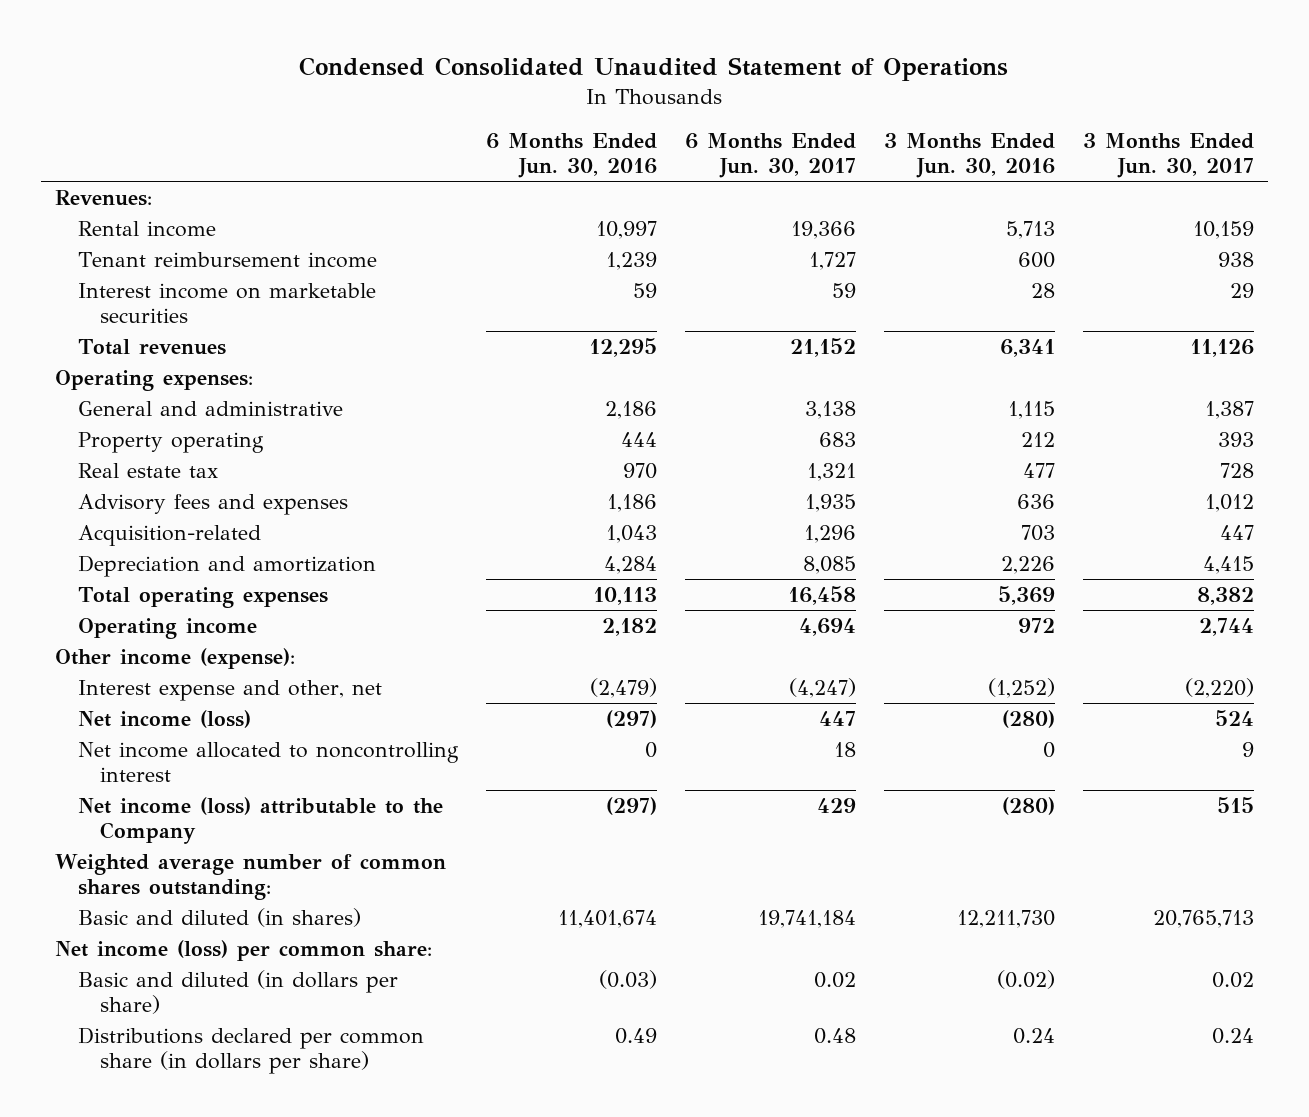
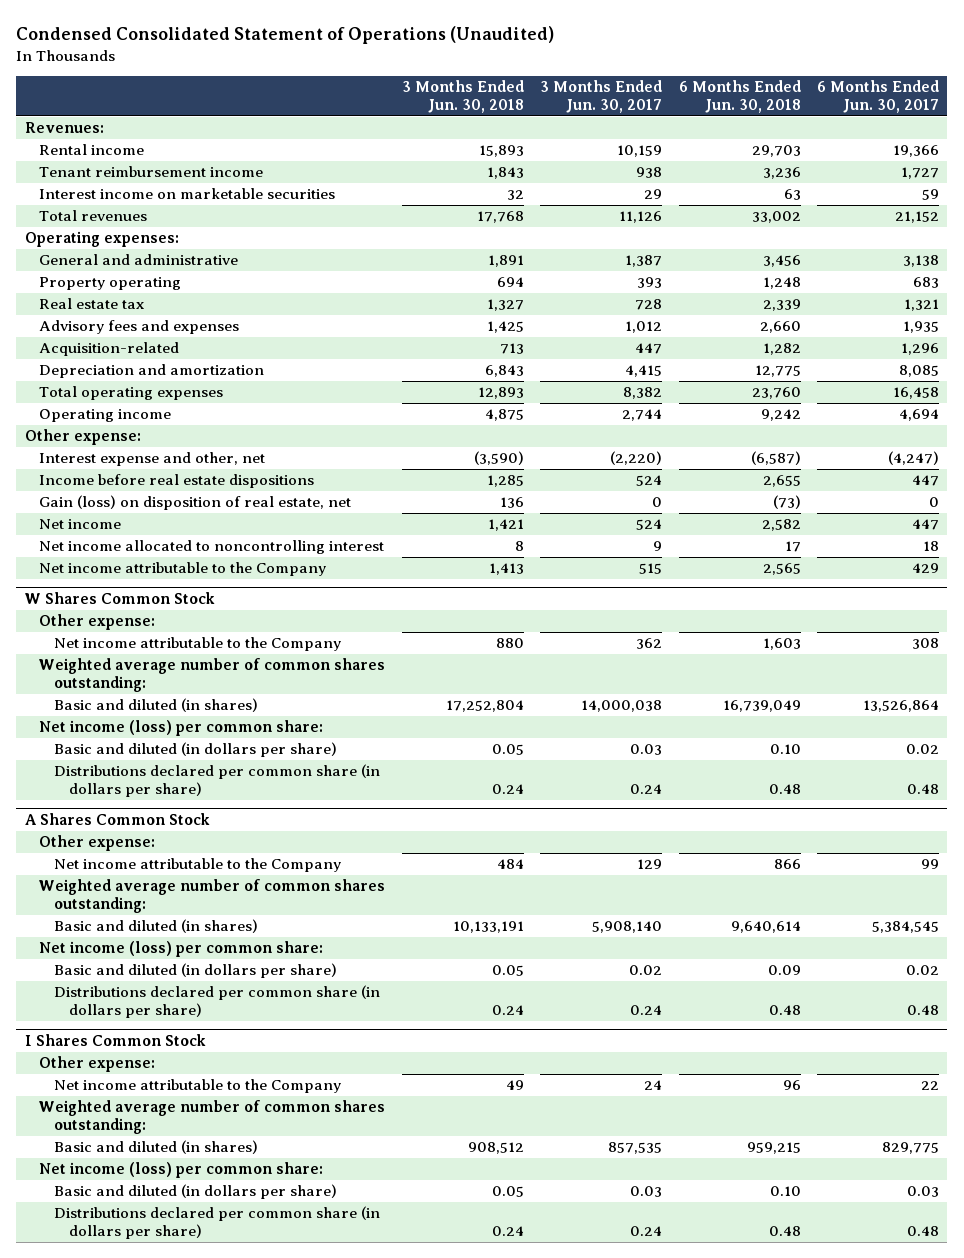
- Condensed Consolidated Unaudited Statement of Operations
+ Condensed Consolidated Statement of Operations (Unaudited)
- | 6 Months Ended Jun. 30, 2016 | 6 Months Ended Jun. 30, 2017 | 3 Months Ended Jun. 30, 2016 | 3 Months Ended Jun. 30, 2017
+ | 3 Months Ended Jun. 30, 2018 | 3 Months Ended Jun. 30, 2017 | 6 Months Ended Jun. 30, 2018 | 6 Months Ended Jun. 30, 2017
- Other income (expense):
+ Other expense:
- Net income (loss) | (297) | 447 | (280) | 524
+ Income before real estate dispositions | 1,285 | 524 | 2,655 | 447
+ Gain (loss) on disposition of real estate, net | 136 | 0 | (73) | 0
+ Net income | 1,421 | 524 | 2,582 | 447
- Net income (loss) attributable to the Company | (297) | 429 | (280) | 515
+ Net income attributable to the Company | 1,413 | 515 | 2,565 | 429
+ W Shares Common Stock
+ Other expense:
+ Net income attributable to the Company | 880 | 362 | 1,603 | 308
- Basic and diluted (in shares) | 11,401,674 | 19,741,184 | 12,211,730 | 20,765,713
+ Basic and diluted (in shares) | 17,252,804 | 14,000,038 | 16,739,049 | 13,526,864
+ Basic and diluted (in dollars per share) | 0.05 | 0.03 | 0.10 | 0.02
+ Distributions declared per common share (in dollars per share) | 0.24 | 0.24 | 0.48 | 0.48
+ A Shares Common Stock
+ Other expense:
+ Net income attributable to the Company | 484 | 129 | 866 | 99
+ Weighted average number of common shares outstanding:
+ Basic and diluted (in shares) | 10,133,191 | 5,908,140 | 9,640,614 | 5,384,545
+ Net income (loss) per common share:
+ I Shares Common Stock
+ Other expense:
+ Net income attributable to the Company | 49 | 24 | 96 | 22
+ Weighted average number of common shares outstanding:
+ Basic and diluted (in shares) | 908,512 | 857,535 | 959,215 | 829,775
+ Net income (loss) per common share:
+ Basic and diluted (in dollars per share) | 0.05 | 0.03 | 0.10 | 0.03
+ Distributions declared per common share (in dollars per share) | 0.24 | 0.24 | 0.48 | 0.48

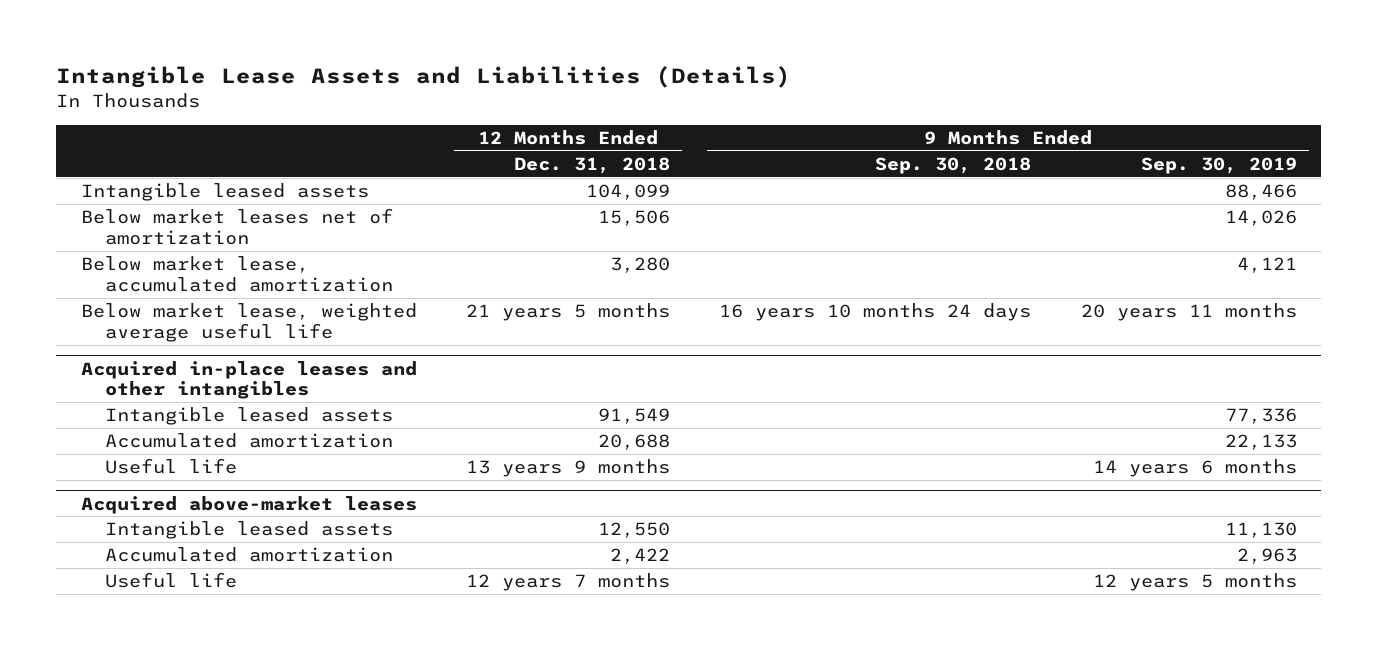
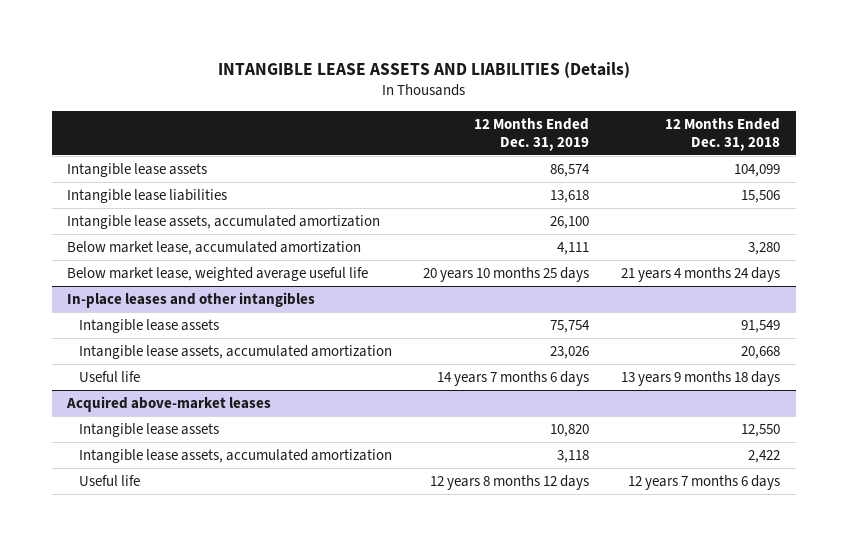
- Intangible Lease Assets and Liabilities (Details)
+ INTANGIBLE LEASE ASSETS AND LIABILITIES (Details)
- | 12 Months Ended Dec. 31, 2018 | 9 Months Ended Sep. 30, 2018 | 9 Months Ended Sep. 30, 2019
+ | 12 Months Ended Dec. 31, 2019 | 12 Months Ended Dec. 31, 2018
- Intangible leased assets | 104,099 | | 88,466
- Below market leases net of amortization | 15,506 | | 14,026
+ Intangible lease assets | 86,574 | 104,099
+ Intangible lease liabilities | 13,618 | 15,506
+ Intangible lease assets, accumulated amortization | 26,100 |
- Below market lease, weighted average useful life | 21 years 5 months | 16 years 10 months 24 days | 20 years 11 months
- Acquired in-place leases and other intangibles
- Intangible leased assets | 91,549 | | 77,336
- Accumulated amortization | 20,688 | | 22,133
- Useful life | 13 years 9 months | | 14 years 6 months
+ Below market lease, weighted average useful life | 20 years 10 months 25 days | 21 years 4 months 24 days
+ In-place leases and other intangibles
+ Intangible lease assets | 75,754 | 91,549
+ Intangible lease assets, accumulated amortization | 23,026 | 20,668
+ Useful life | 14 years 7 months 6 days | 13 years 9 months 18 days
@ Acquired above-market leases
- Intangible leased assets | 12,550 | | 11,130
- Accumulated amortization | 2,422 | | 2,963
- Useful life | 12 years 7 months | | 12 years 5 months
+ Intangible lease assets | 10,820 | 12,550
+ Intangible lease assets, accumulated amortization | 3,118 | 2,422
+ Useful life | 12 years 8 months 12 days | 12 years 7 months 6 days

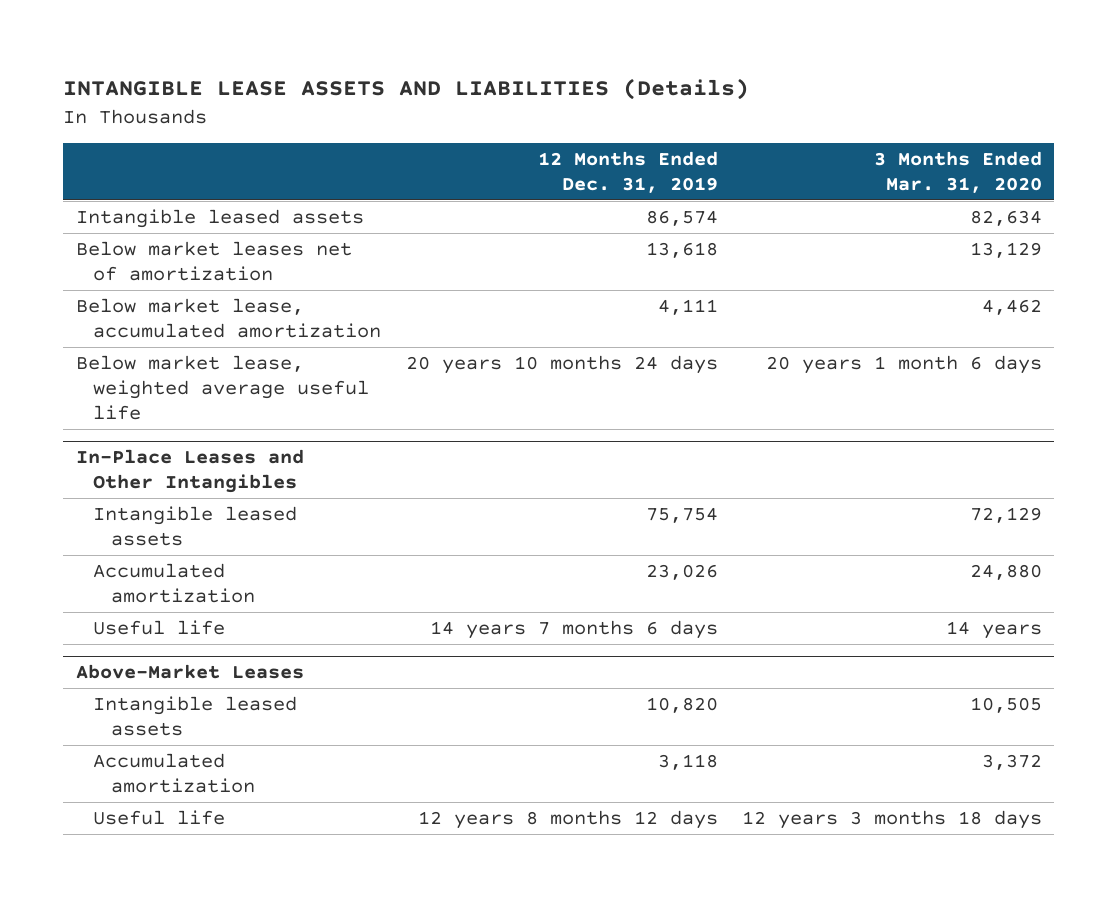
- | 12 Months Ended Dec. 31, 2019 | 12 Months Ended Dec. 31, 2018
+ | 12 Months Ended Dec. 31, 2019 | 3 Months Ended Mar. 31, 2020
- Intangible lease assets | 86,574 | 104,099
- Intangible lease liabilities | 13,618 | 15,506
- Intangible lease assets, accumulated amortization | 26,100 |
+ Intangible leased assets | 86,574 | 82,634
+ Below market leases net of amortization | 13,618 | 13,129
- Below market lease, weighted average useful life | 20 years 10 months 25 days | 21 years 4 months 24 days
- In-place leases and other intangibles
- Intangible lease assets | 75,754 | 91,549
- Intangible lease assets, accumulated amortization | 23,026 | 20,668
+ Below market lease, weighted average useful life | 20 years 10 months 24 days | 20 years 1 month 6 days
+ In-Place Leases and Other Intangibles
+ Intangible leased assets | 75,754 | 72,129
+ Accumulated amortization | 23,026 | 24,880
- Acquired above-market leases
- Intangible lease assets | 10,820 | 12,550
- Intangible lease assets, accumulated amortization | 3,118 | 2,422
+ Above-Market Leases
+ Intangible leased assets | 10,820 | 10,505
+ Accumulated amortization | 3,118 | 3,372

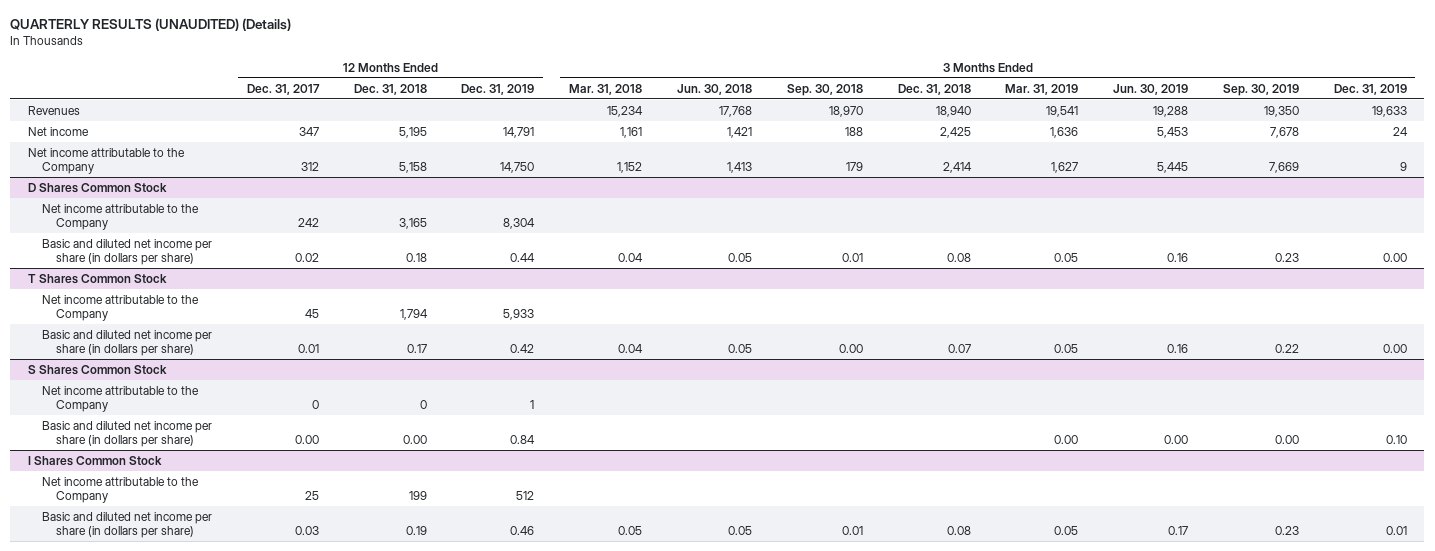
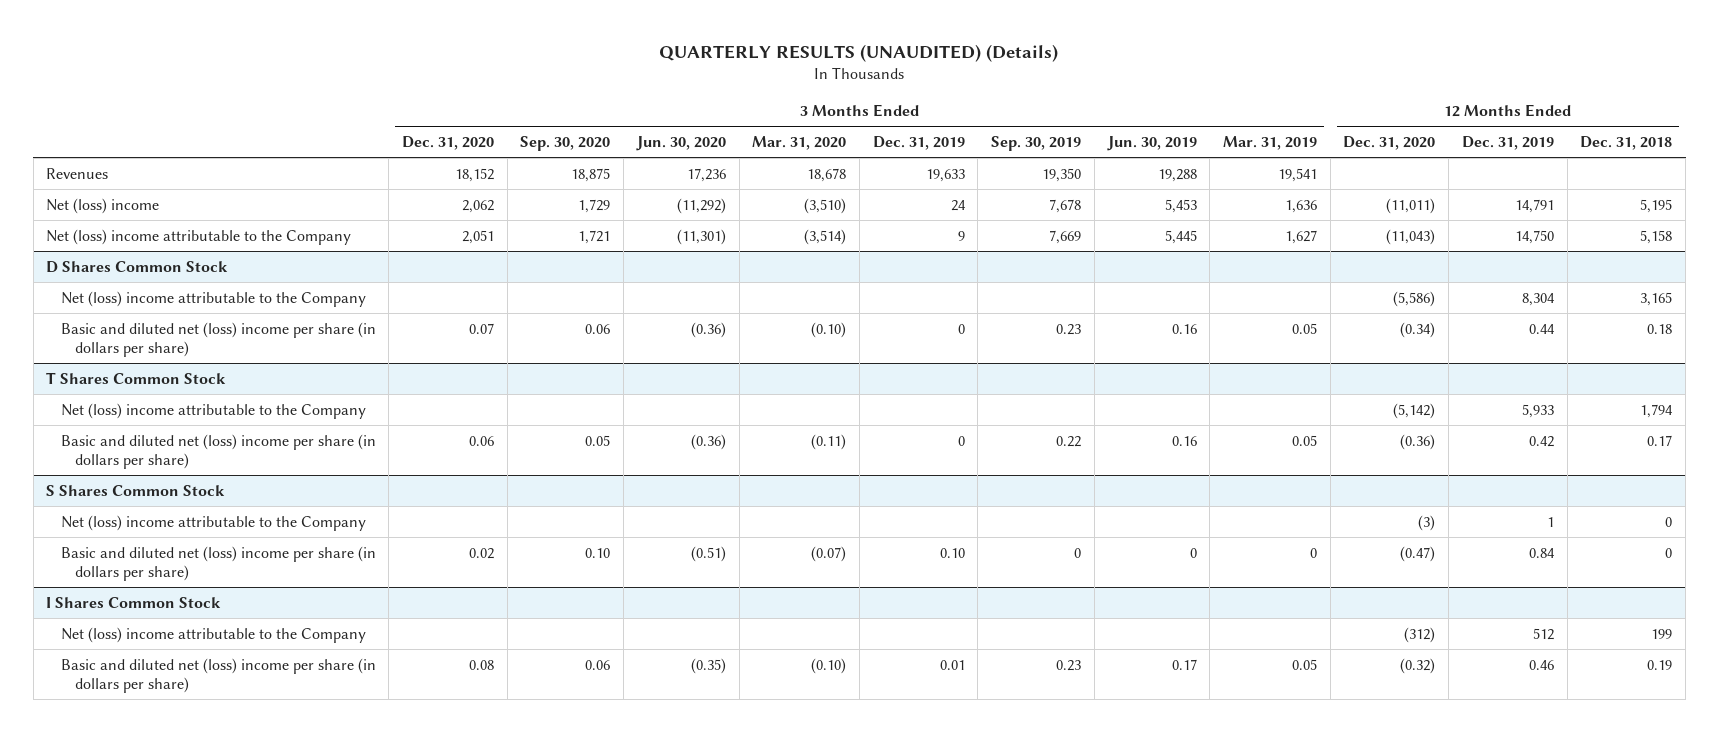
- | 12 Months Ended Dec. 31, 2017 | 12 Months Ended Dec. 31, 2018 | 12 Months Ended Dec. 31, 2019 | 3 Months Ended Mar. 31, 2018 | 3 Months Ended Jun. 30, 2018 | 3 Months Ended Sep. 30, 2018 | 3 Months Ended Dec. 31, 2018 | 3 Months Ended Mar. 31, 2019 | 3 Months Ended Jun. 30, 2019 | 3 Months Ended Sep. 30, 2019 | 3 Months Ended Dec. 31, 2019
+ | 3 Months Ended Dec. 31, 2020 | 3 Months Ended Sep. 30, 2020 | 3 Months Ended Jun. 30, 2020 | 3 Months Ended Mar. 31, 2020 | 3 Months Ended Dec. 31, 2019 | 3 Months Ended Sep. 30, 2019 | 3 Months Ended Jun. 30, 2019 | 3 Months Ended Mar. 31, 2019 | 12 Months Ended Dec. 31, 2020 | 12 Months Ended Dec. 31, 2019 | 12 Months Ended Dec. 31, 2018
- Net income | 347 | 5,195 | 14,791 | 1,161 | 1,421 | 188 | 2,425 | 1,636 | 5,453 | 7,678 | 24
- Net income attributable to the Company | 312 | 5,158 | 14,750 | 1,152 | 1,413 | 179 | 2,414 | 1,627 | 5,445 | 7,669 | 9
+ Net (loss) income | 2,062 | 1,729 | (11,292) | (3,510) | 24 | 7,678 | 5,453 | 1,636 | (11,011) | 14,791 | 5,195
+ Net (loss) income attributable to the Company | 2,051 | 1,721 | (11,301) | (3,514) | 9 | 7,669 | 5,445 | 1,627 | (11,043) | 14,750 | 5,158
@ D Shares Common Stock
- Net income attributable to the Company | 242 | 3,165 | 8,304 | | | | | | | |
- Basic and diluted net income per share (in dollars per share) | 0.02 | 0.18 | 0.44 | 0.04 | 0.05 | 0.01 | 0.08 | 0.05 | 0.16 | 0.23 | 0.00
+ Net (loss) income attributable to the Company | | | | | | | | | (5,586) | 8,304 | 3,165
+ Basic and diluted net (loss) income per share (in dollars per share) | 0.07 | 0.06 | (0.36) | (0.10) | 0 | 0.23 | 0.16 | 0.05 | (0.34) | 0.44 | 0.18
@ T Shares Common Stock
- Net income attributable to the Company | 45 | 1,794 | 5,933 | | | | | | | |
- Basic and diluted net income per share (in dollars per share) | 0.01 | 0.17 | 0.42 | 0.04 | 0.05 | 0.00 | 0.07 | 0.05 | 0.16 | 0.22 | 0.00
+ Net (loss) income attributable to the Company | | | | | | | | | (5,142) | 5,933 | 1,794
+ Basic and diluted net (loss) income per share (in dollars per share) | 0.06 | 0.05 | (0.36) | (0.11) | 0 | 0.22 | 0.16 | 0.05 | (0.36) | 0.42 | 0.17
@ S Shares Common Stock
- Net income attributable to the Company | 0 | 0 | 1 | | | | | | | |
- Basic and diluted net income per share (in dollars per share) | 0.00 | 0.00 | 0.84 | | | | | 0.00 | 0.00 | 0.00 | 0.10
+ Net (loss) income attributable to the Company | | | | | | | | | (3) | 1 | 0
+ Basic and diluted net (loss) income per share (in dollars per share) | 0.02 | 0.10 | (0.51) | (0.07) | 0.10 | 0 | 0 | 0 | (0.47) | 0.84 | 0
@ I Shares Common Stock
- Net income attributable to the Company | 25 | 199 | 512 | | | | | | | |
- Basic and diluted net income per share (in dollars per share) | 0.03 | 0.19 | 0.46 | 0.05 | 0.05 | 0.01 | 0.08 | 0.05 | 0.17 | 0.23 | 0.01
+ Net (loss) income attributable to the Company | | | | | | | | | (312) | 512 | 199
+ Basic and diluted net (loss) income per share (in dollars per share) | 0.08 | 0.06 | (0.35) | (0.10) | 0.01 | 0.23 | 0.17 | 0.05 | (0.32) | 0.46 | 0.19

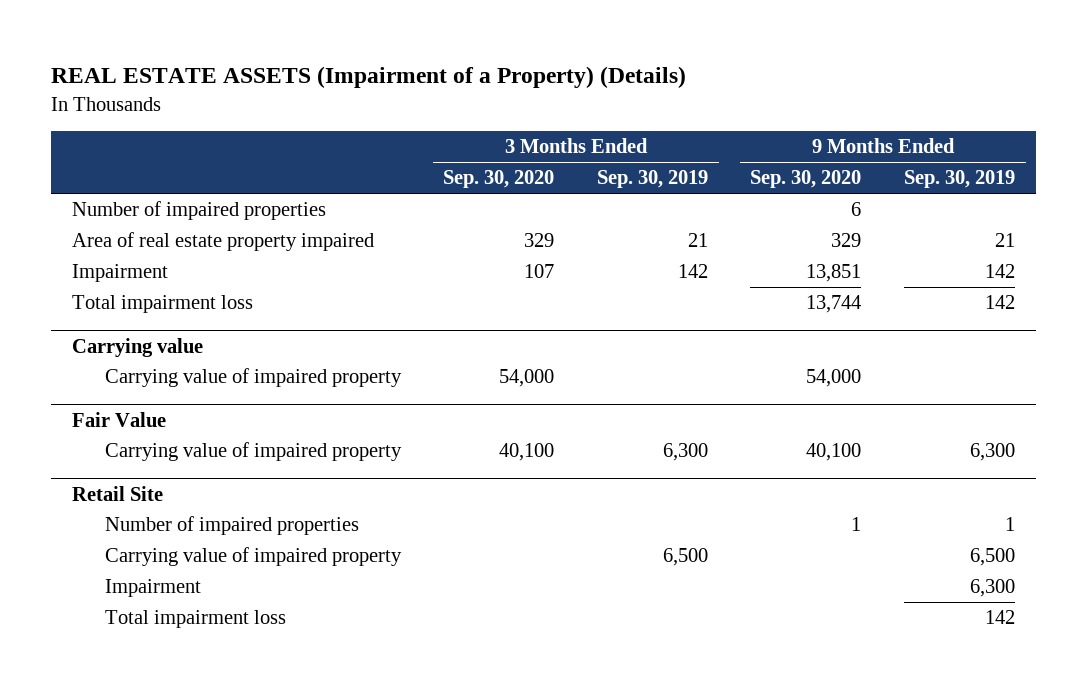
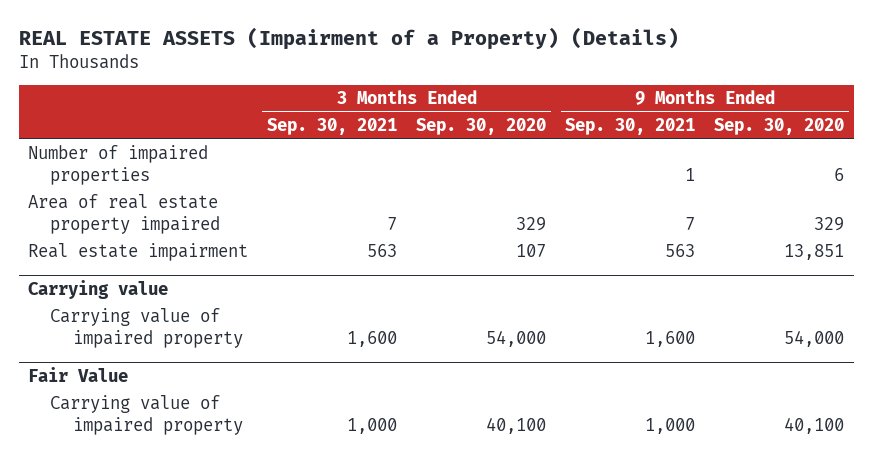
- | 3 Months Ended Sep. 30, 2020 | 3 Months Ended Sep. 30, 2019 | 9 Months Ended Sep. 30, 2020 | 9 Months Ended Sep. 30, 2019
+ | 3 Months Ended Sep. 30, 2021 | 3 Months Ended Sep. 30, 2020 | 9 Months Ended Sep. 30, 2021 | 9 Months Ended Sep. 30, 2020
- Impairment | 107 | 142 | 13,851 | 142
- Total impairment loss | | | 13,744 | 142
+ Real estate impairment | 563 | 107 | 563 | 13,851
- Retail Site
- Number of impaired properties | | | 1 | 1
- Carrying value of impaired property | | 6,500 | | 6,500
- Impairment | | | | 6,300
- Total impairment loss | | | | 142

